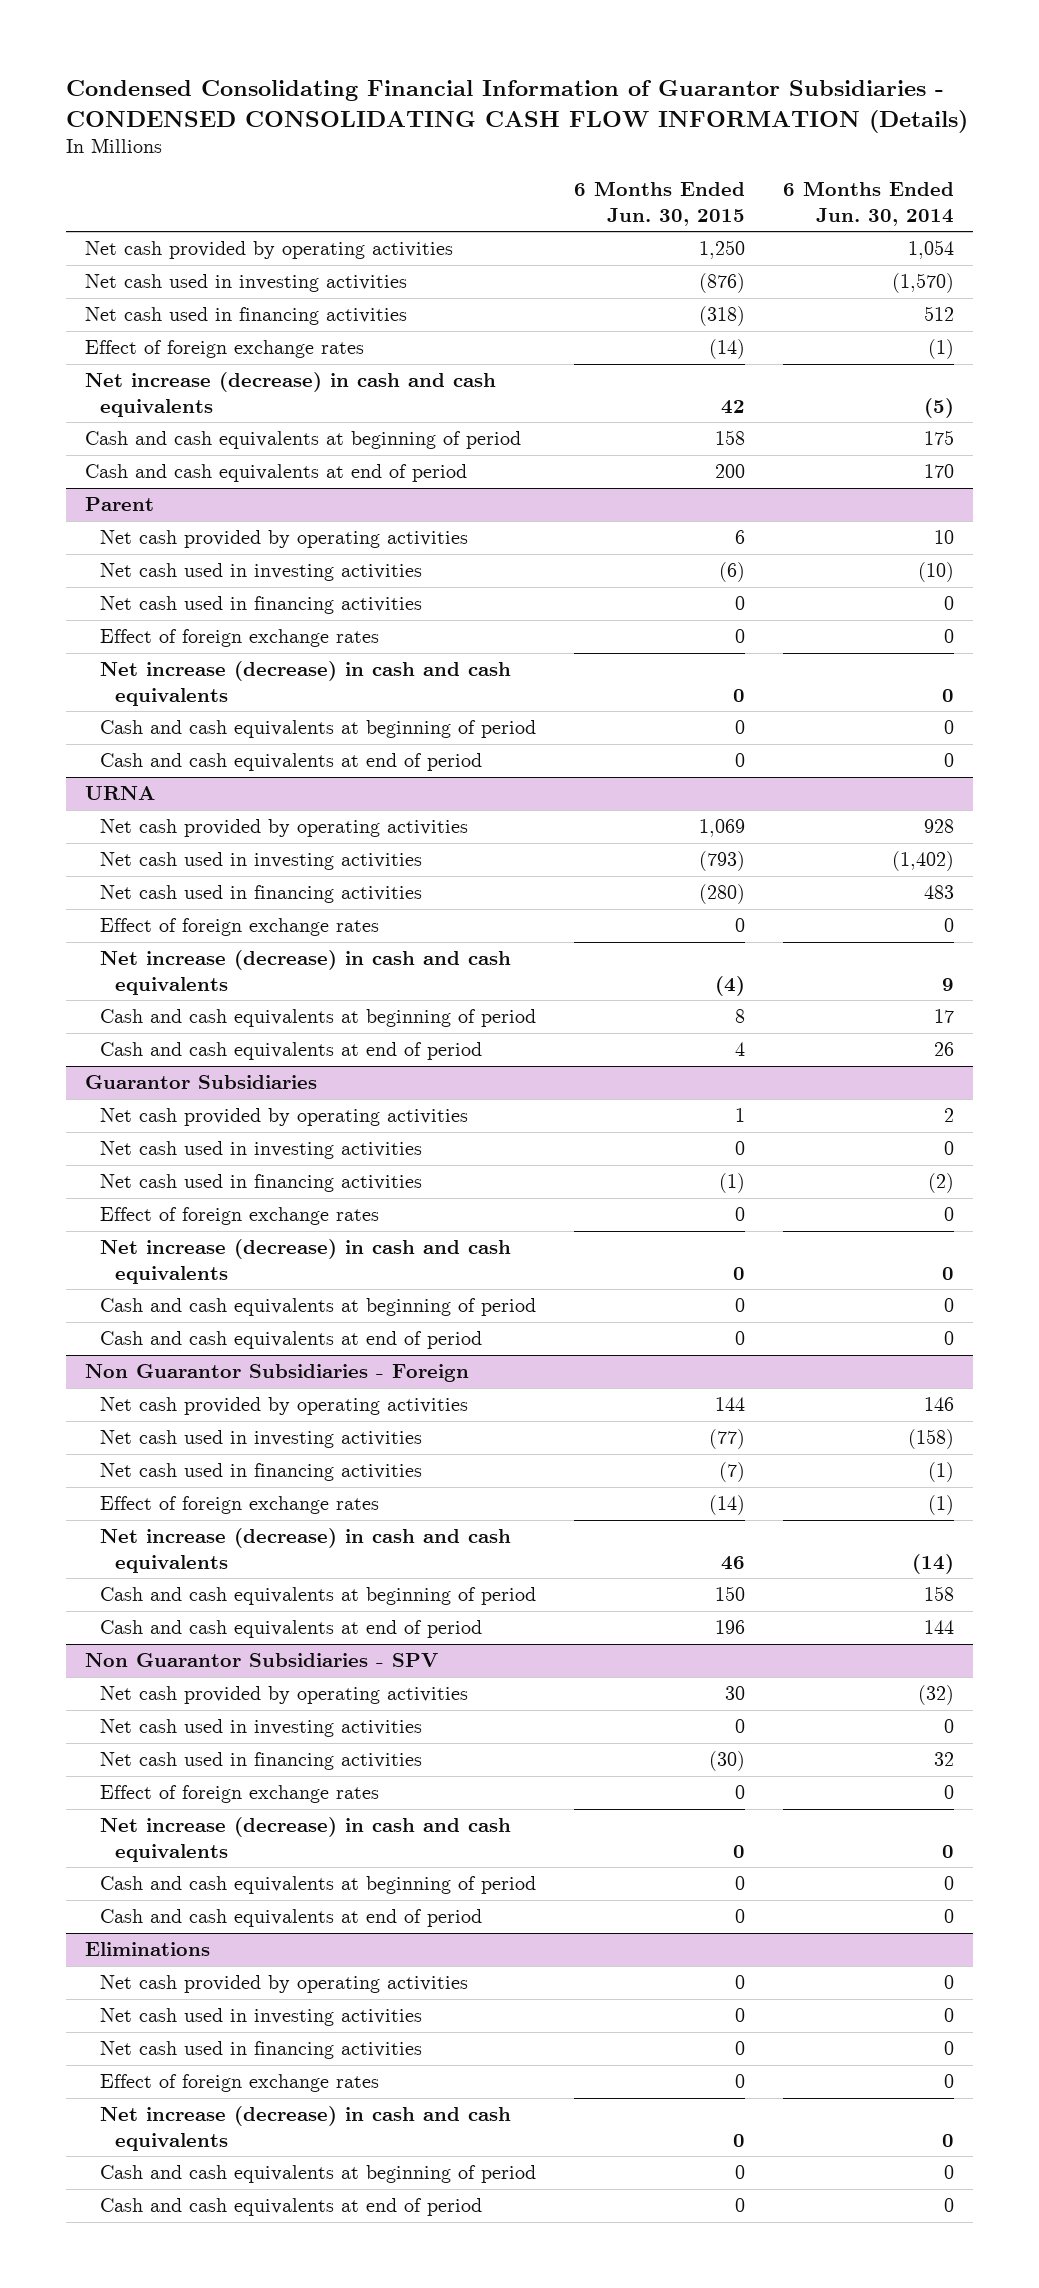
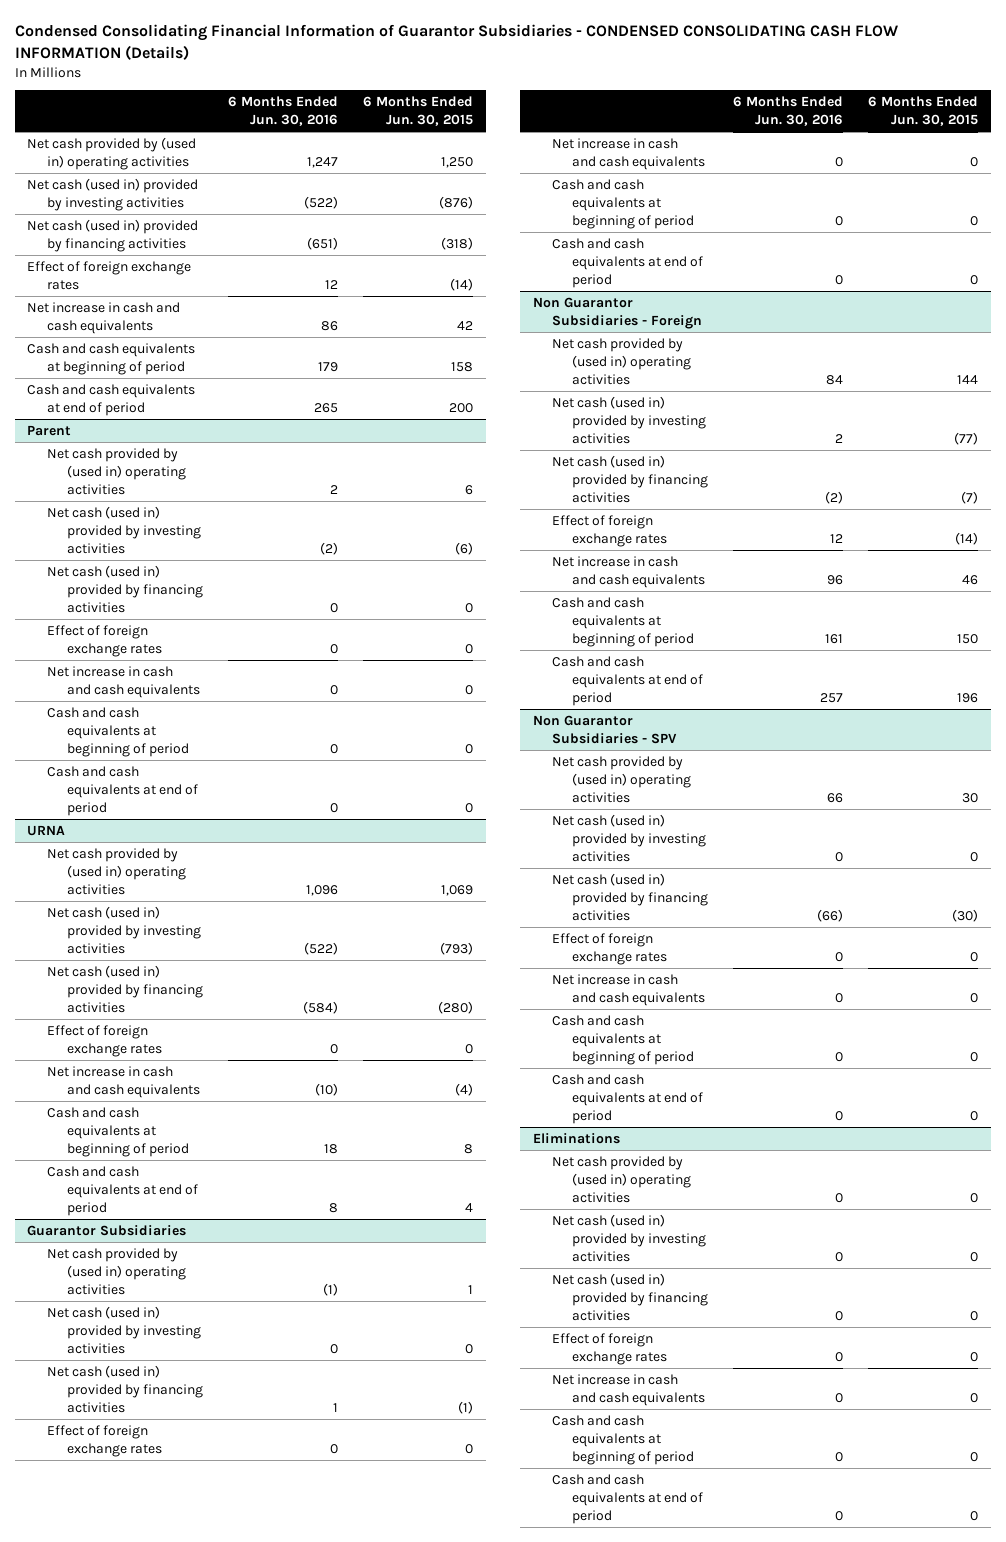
- | 6 Months Ended Jun. 30, 2015 | 6 Months Ended Jun. 30, 2014
+ | 6 Months Ended Jun. 30, 2016 | 6 Months Ended Jun. 30, 2015
- Net cash provided by operating activities | 1,250 | 1,054
- Net cash used in investing activities | (876) | (1,570)
- Net cash used in financing activities | (318) | 512
+ Net cash provided by (used in) operating activities | 1,247 | 1,250
+ Net cash (used in) provided by investing activities | (522) | (876)
+ Net cash (used in) provided by financing activities | (651) | (318)
- Net increase (decrease) in cash and cash equivalents | 42 | (5)
+ Net increase in cash and cash equivalents | 86 | 42
@ Parent
- Net cash provided by operating activities | 6 | 10
- Net cash used in investing activities | (6) | (10)
- Net cash used in financing activities | 0 | 0
+ Net cash provided by (used in) operating activities | 2 | 6
+ Net cash (used in) provided by investing activities | (2) | (6)
+ Net cash (used in) provided by financing activities | 0 | 0
- Net increase (decrease) in cash and cash equivalents | 0 | 0
+ Net increase in cash and cash equivalents | 0 | 0
@ URNA
- Net cash provided by operating activities | 1,069 | 928
- Net cash used in investing activities | (793) | (1,402)
- Net cash used in financing activities | (280) | 483
+ Net cash provided by (used in) operating activities | 1,096 | 1,069
+ Net cash (used in) provided by investing activities | (522) | (793)
+ Net cash (used in) provided by financing activities | (584) | (280)
- Net increase (decrease) in cash and cash equivalents | (4) | 9
+ Net increase in cash and cash equivalents | (10) | (4)
@ Guarantor Subsidiaries
- Net cash provided by operating activities | 1 | 2
- Net cash used in investing activities | 0 | 0
- Net cash used in financing activities | (1) | (2)
+ Net cash provided by (used in) operating activities | (1) | 1
+ Net cash (used in) provided by investing activities | 0 | 0
+ Net cash (used in) provided by financing activities | 1 | (1)
- Net increase (decrease) in cash and cash equivalents | 0 | 0
+ Net increase in cash and cash equivalents | 0 | 0
@ Non Guarantor Subsidiaries - Foreign
- Net cash provided by operating activities | 144 | 146
- Net cash used in investing activities | (77) | (158)
- Net cash used in financing activities | (7) | (1)
+ Net cash provided by (used in) operating activities | 84 | 144
+ Net cash (used in) provided by investing activities | 2 | (77)
+ Net cash (used in) provided by financing activities | (2) | (7)
- Net increase (decrease) in cash and cash equivalents | 46 | (14)
+ Net increase in cash and cash equivalents | 96 | 46
@ Non Guarantor Subsidiaries - SPV
- Net cash provided by operating activities | 30 | (32)
- Net cash used in investing activities | 0 | 0
- Net cash used in financing activities | (30) | 32
+ Net cash provided by (used in) operating activities | 66 | 30
+ Net cash (used in) provided by investing activities | 0 | 0
+ Net cash (used in) provided by financing activities | (66) | (30)
- Net increase (decrease) in cash and cash equivalents | 0 | 0
+ Net increase in cash and cash equivalents | 0 | 0
@ Eliminations
- Net cash provided by operating activities | 0 | 0
- Net cash used in investing activities | 0 | 0
- Net cash used in financing activities | 0 | 0
+ Net cash provided by (used in) operating activities | 0 | 0
+ Net cash (used in) provided by investing activities | 0 | 0
+ Net cash (used in) provided by financing activities | 0 | 0
- Net increase (decrease) in cash and cash equivalents | 0 | 0
+ Net increase in cash and cash equivalents | 0 | 0

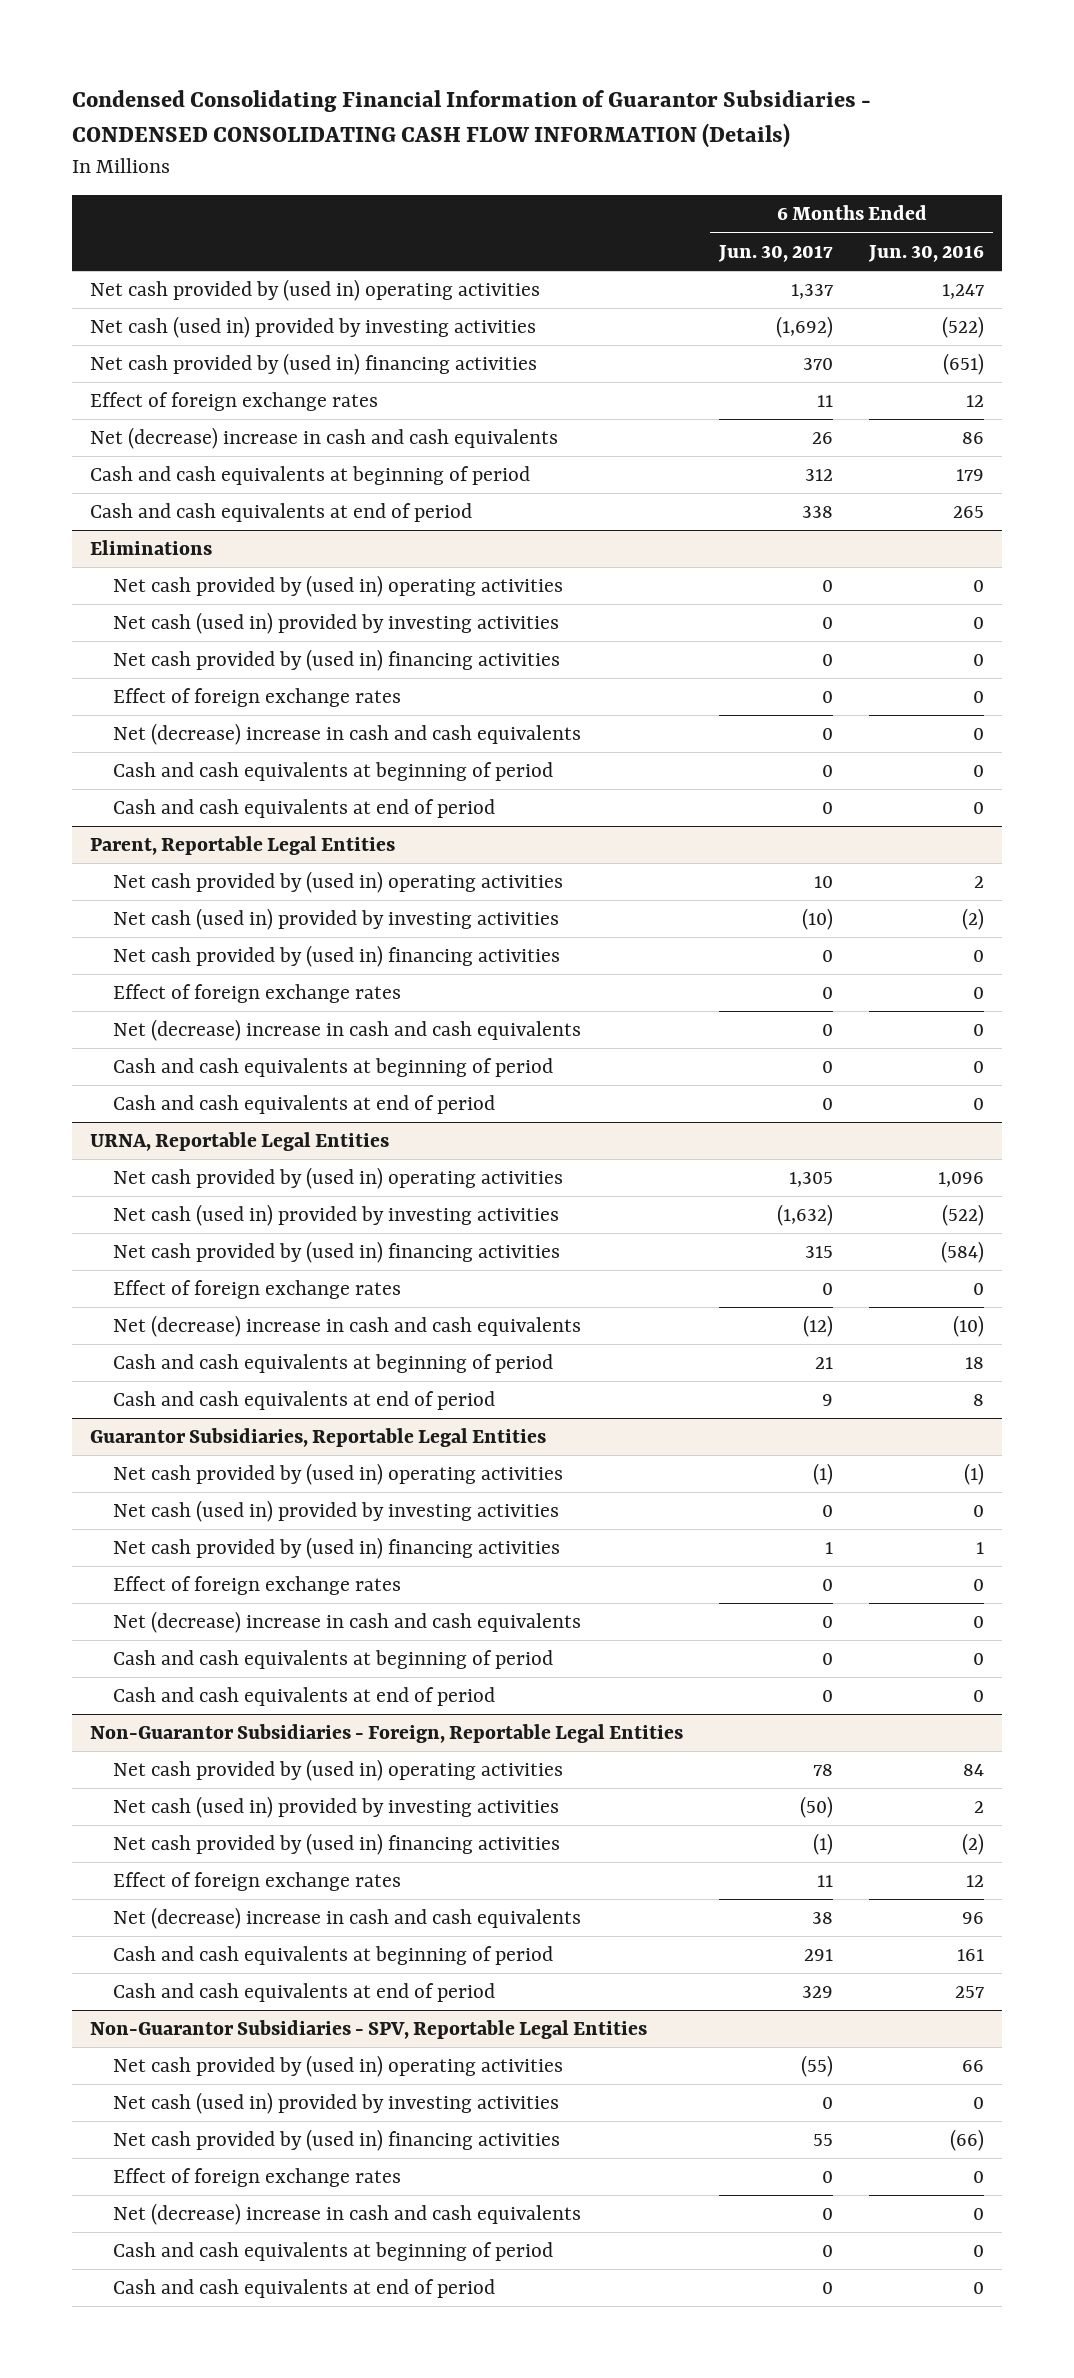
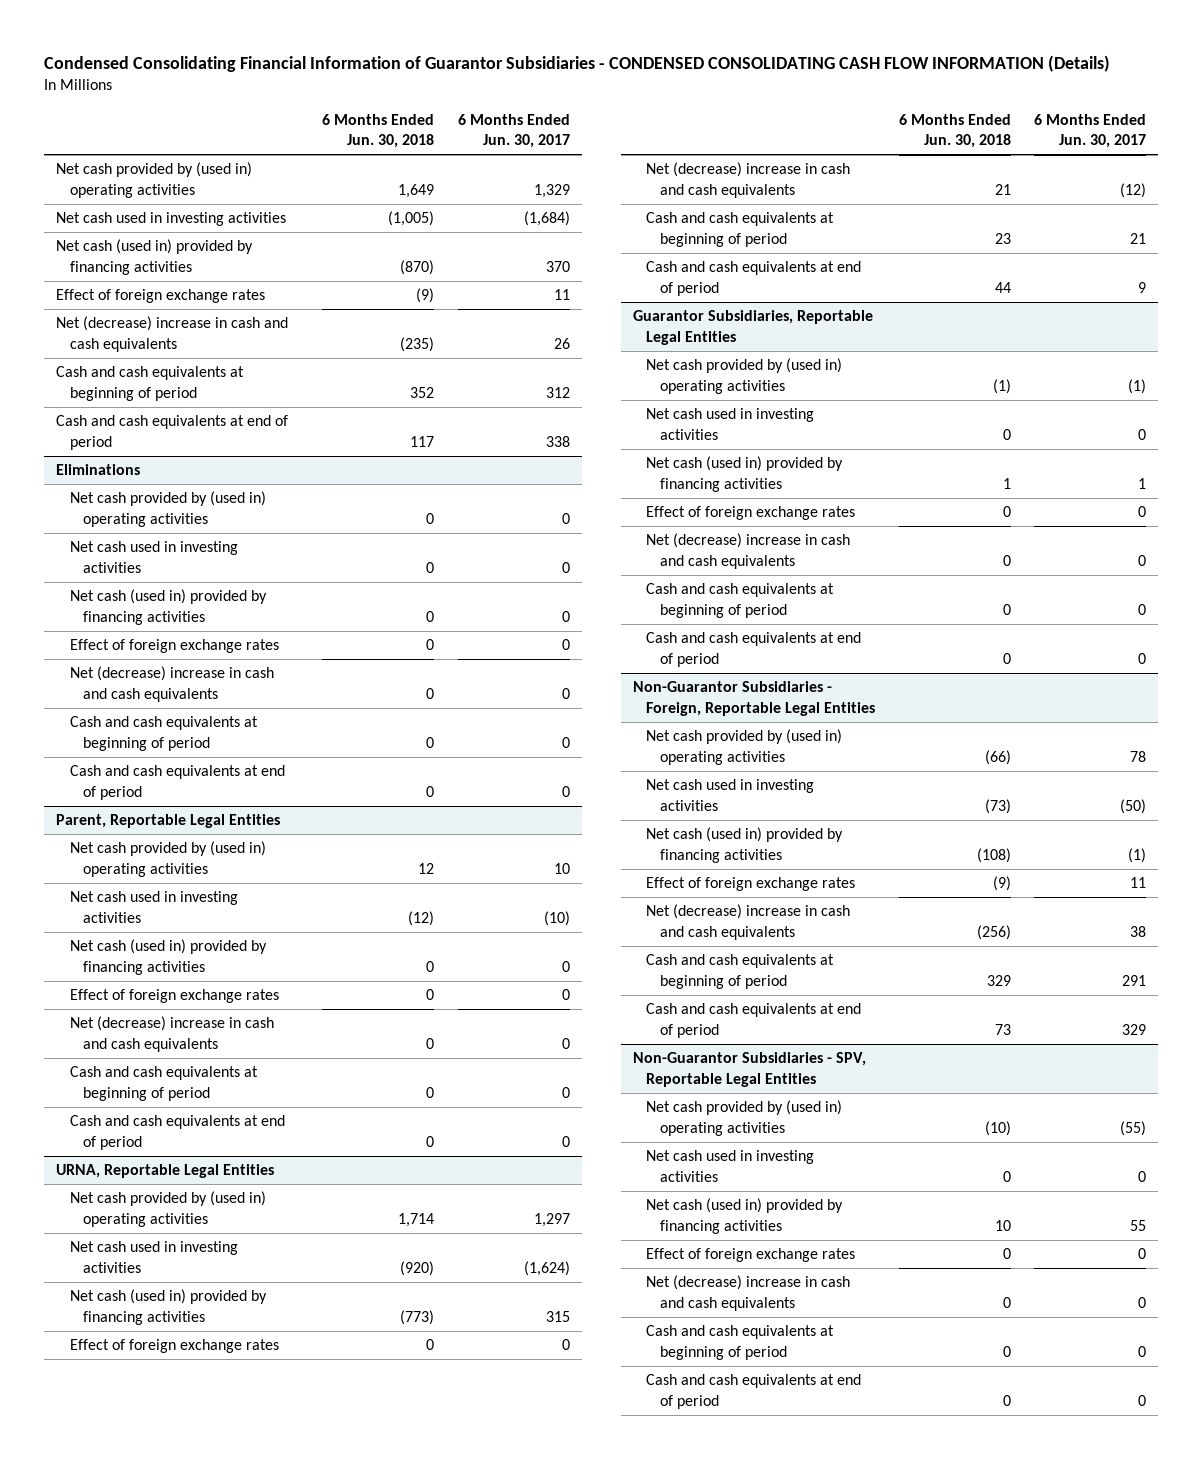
- | 6 Months Ended Jun. 30, 2017 | 6 Months Ended Jun. 30, 2016
+ | 6 Months Ended Jun. 30, 2018 | 6 Months Ended Jun. 30, 2017
- Net cash provided by (used in) operating activities | 1,337 | 1,247
- Net cash (used in) provided by investing activities | (1,692) | (522)
- Net cash provided by (used in) financing activities | 370 | (651)
+ Net cash provided by (used in) operating activities | 1,649 | 1,329
+ Net cash used in investing activities | (1,005) | (1,684)
+ Net cash (used in) provided by financing activities | (870) | 370
@ Eliminations
- Net cash (used in) provided by investing activities | 0 | 0
- Net cash provided by (used in) financing activities | 0 | 0
+ Net cash used in investing activities | 0 | 0
+ Net cash (used in) provided by financing activities | 0 | 0
@ Parent, Reportable Legal Entities
- Net cash (used in) provided by investing activities | (10) | (2)
- Net cash provided by (used in) financing activities | 0 | 0
+ Net cash used in investing activities | (12) | (10)
+ Net cash (used in) provided by financing activities | 0 | 0
@ URNA, Reportable Legal Entities
- Net cash provided by (used in) operating activities | 1,305 | 1,096
- Net cash (used in) provided by investing activities | (1,632) | (522)
- Net cash provided by (used in) financing activities | 315 | (584)
+ Net cash provided by (used in) operating activities | 1,714 | 1,297
+ Net cash used in investing activities | (920) | (1,624)
+ Net cash (used in) provided by financing activities | (773) | 315
@ Guarantor Subsidiaries, Reportable Legal Entities
- Net cash (used in) provided by investing activities | 0 | 0
- Net cash provided by (used in) financing activities | 1 | 1
+ Net cash used in investing activities | 0 | 0
+ Net cash (used in) provided by financing activities | 1 | 1
@ Non-Guarantor Subsidiaries - Foreign, Reportable Legal Entities
- Net cash (used in) provided by investing activities | (50) | 2
- Net cash provided by (used in) financing activities | (1) | (2)
+ Net cash used in investing activities | (73) | (50)
+ Net cash (used in) provided by financing activities | (108) | (1)
@ Non-Guarantor Subsidiaries - SPV, Reportable Legal Entities
- Net cash (used in) provided by investing activities | 0 | 0
- Net cash provided by (used in) financing activities | 55 | (66)
+ Net cash used in investing activities | 0 | 0
+ Net cash (used in) provided by financing activities | 10 | 55

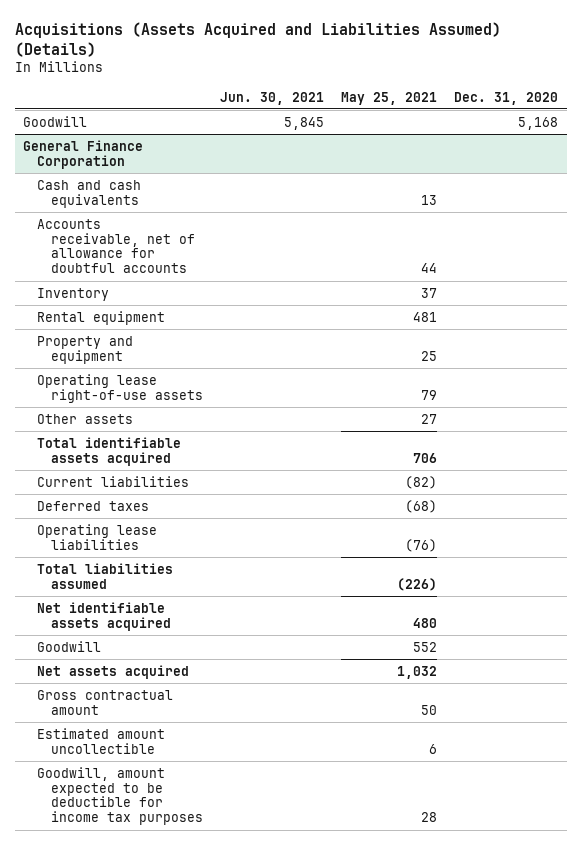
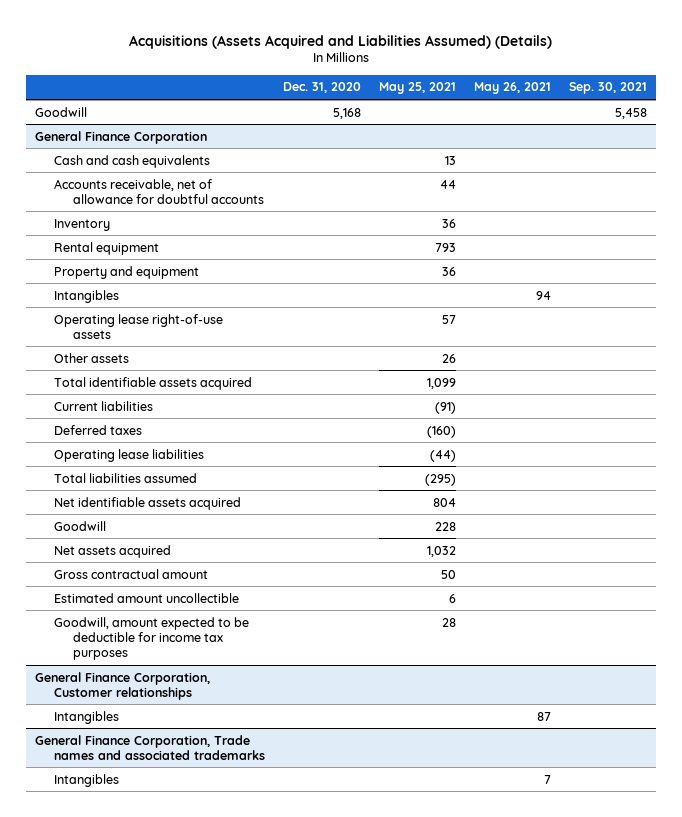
- | Jun. 30, 2021 | May 25, 2021 | Dec. 31, 2020
+ | Dec. 31, 2020 | May 25, 2021 | May 26, 2021 | Sep. 30, 2021
@ General Finance Corporation
- Inventory | | 37 |
- Rental equipment | | 481 |
- Property and equipment | | 25 |
- Operating lease right-of-use assets | | 79 |
- Other assets | | 27 |
- Total identifiable assets acquired | | 706 |
- Current liabilities | | (82) |
- Deferred taxes | | (68) |
- Operating lease liabilities | | (76) |
- Total liabilities assumed | | (226) |
- Net identifiable assets acquired | | 480 |
- Goodwill | | 552 |
+ Inventory | | 36 | |
+ Rental equipment | | 793 | |
+ Property and equipment | | 36 | |
+ Intangibles | | | 94 |
+ Operating lease right-of-use assets | | 57 | |
+ Other assets | | 26 | |
+ Total identifiable assets acquired | | 1,099 | |
+ Current liabilities | | (91) | |
+ Deferred taxes | | (160) | |
+ Operating lease liabilities | | (44) | |
+ Total liabilities assumed | | (295) | |
+ Net identifiable assets acquired | | 804 | |
+ Goodwill | | 228 | |
+ General Finance Corporation, Customer relationships
+ Intangibles | | | 87 |
+ General Finance Corporation, Trade names and associated trademarks
+ Intangibles | | | 7 |

